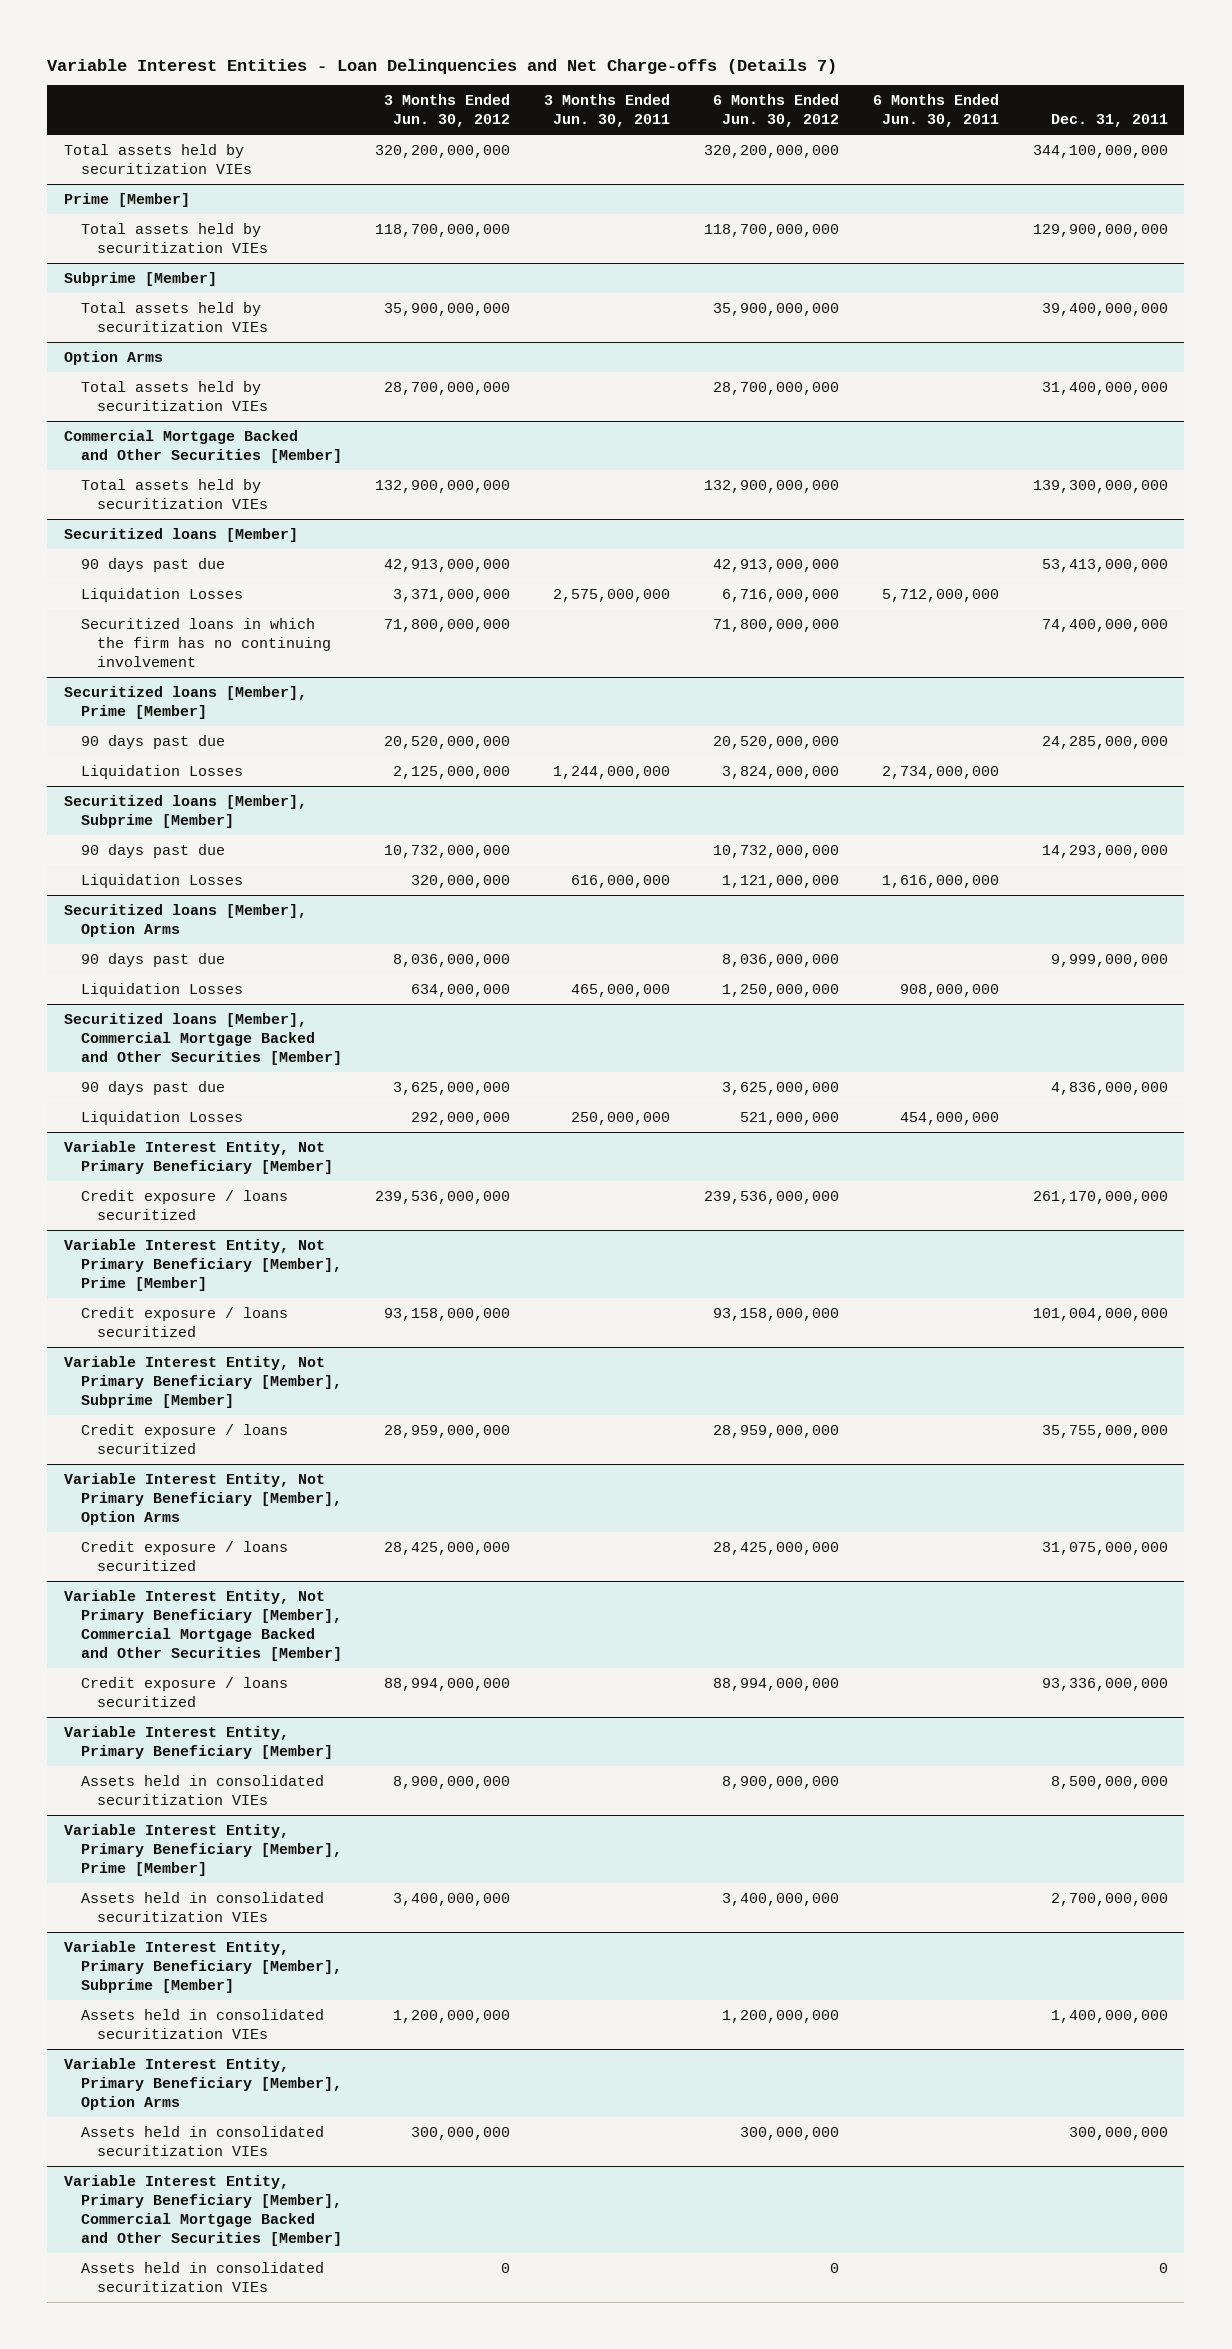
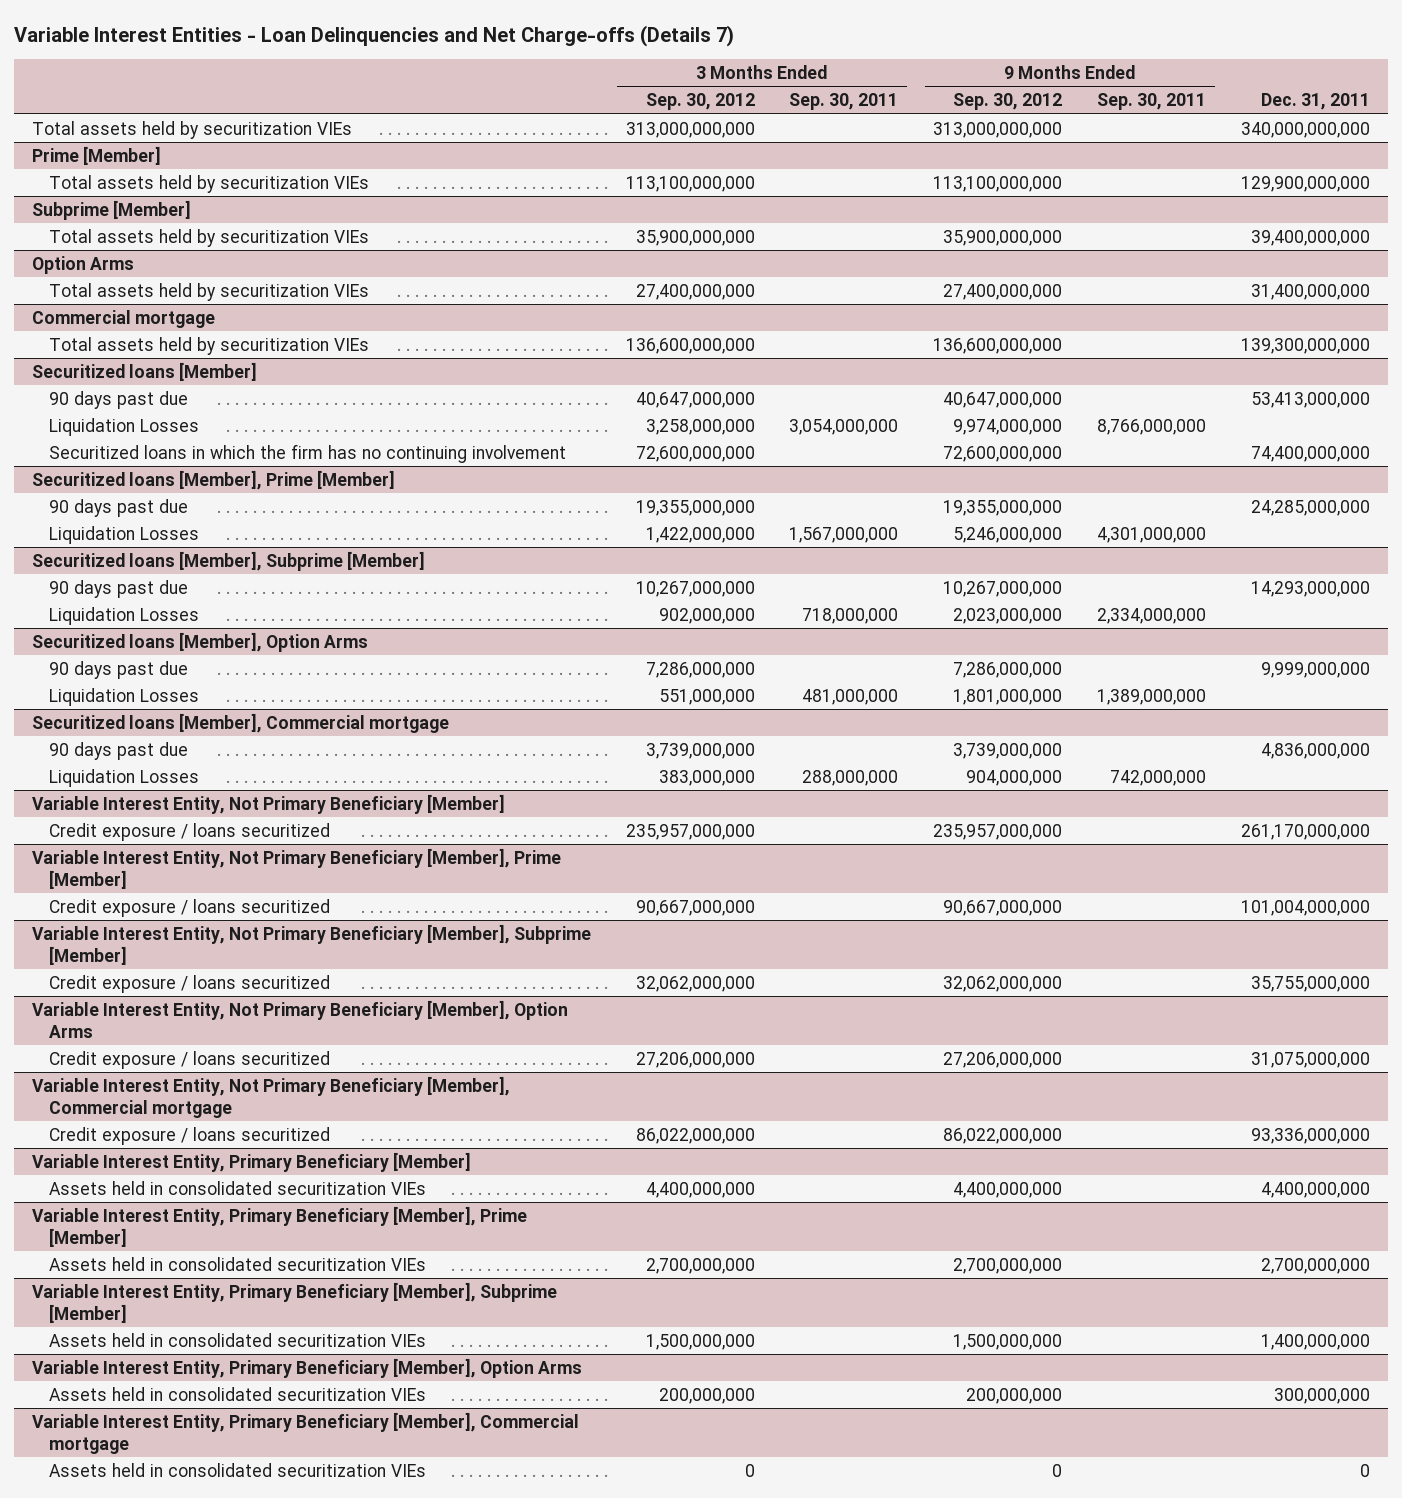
- | 3 Months Ended Jun. 30, 2012 | 3 Months Ended Jun. 30, 2011 | 6 Months Ended Jun. 30, 2012 | 6 Months Ended Jun. 30, 2011 | Dec. 31, 2011
+ | 3 Months Ended Sep. 30, 2012 | 3 Months Ended Sep. 30, 2011 | 9 Months Ended Sep. 30, 2012 | 9 Months Ended Sep. 30, 2011 | Dec. 31, 2011
- Total assets held by securitization VIEs | 320,200,000,000 | | 320,200,000,000 | | 344,100,000,000
+ Total assets held by securitization VIEs | 313,000,000,000 | | 313,000,000,000 | | 340,000,000,000
- Commercial Mortgage Backed and Other Securities [Member]
+ Commercial mortgage
- Securitized loans [Member], Commercial Mortgage Backed and Other Securities [Member]
+ Securitized loans [Member], Commercial mortgage
- Variable Interest Entity, Not Primary Beneficiary [Member], Commercial Mortgage Backed and Other Securities [Member]
+ Variable Interest Entity, Not Primary Beneficiary [Member], Commercial mortgage
@ Variable Interest Entity, Primary Beneficiary [Member]
- Assets held in consolidated securitization VIEs | 8,900,000,000 | | 8,900,000,000 | | 8,500,000,000
+ Assets held in consolidated securitization VIEs | 4,400,000,000 | | 4,400,000,000 | | 4,400,000,000
- Variable Interest Entity, Primary Beneficiary [Member], Commercial Mortgage Backed and Other Securities [Member]
+ Variable Interest Entity, Primary Beneficiary [Member], Commercial mortgage

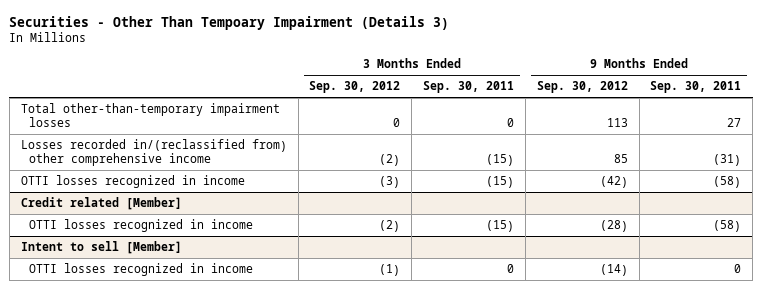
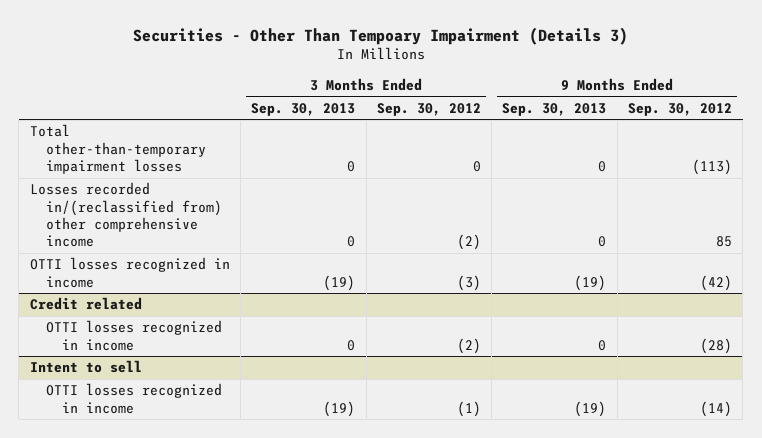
- | 3 Months Ended Sep. 30, 2012 | 3 Months Ended Sep. 30, 2011 | 9 Months Ended Sep. 30, 2012 | 9 Months Ended Sep. 30, 2011
+ | 3 Months Ended Sep. 30, 2013 | 3 Months Ended Sep. 30, 2012 | 9 Months Ended Sep. 30, 2013 | 9 Months Ended Sep. 30, 2012
- Total other-than-temporary impairment losses | 0 | 0 | 113 | 27
+ Total other-than-temporary impairment losses | 0 | 0 | 0 | (113)
- Credit related [Member]
+ Credit related
- Intent to sell [Member]
+ Intent to sell

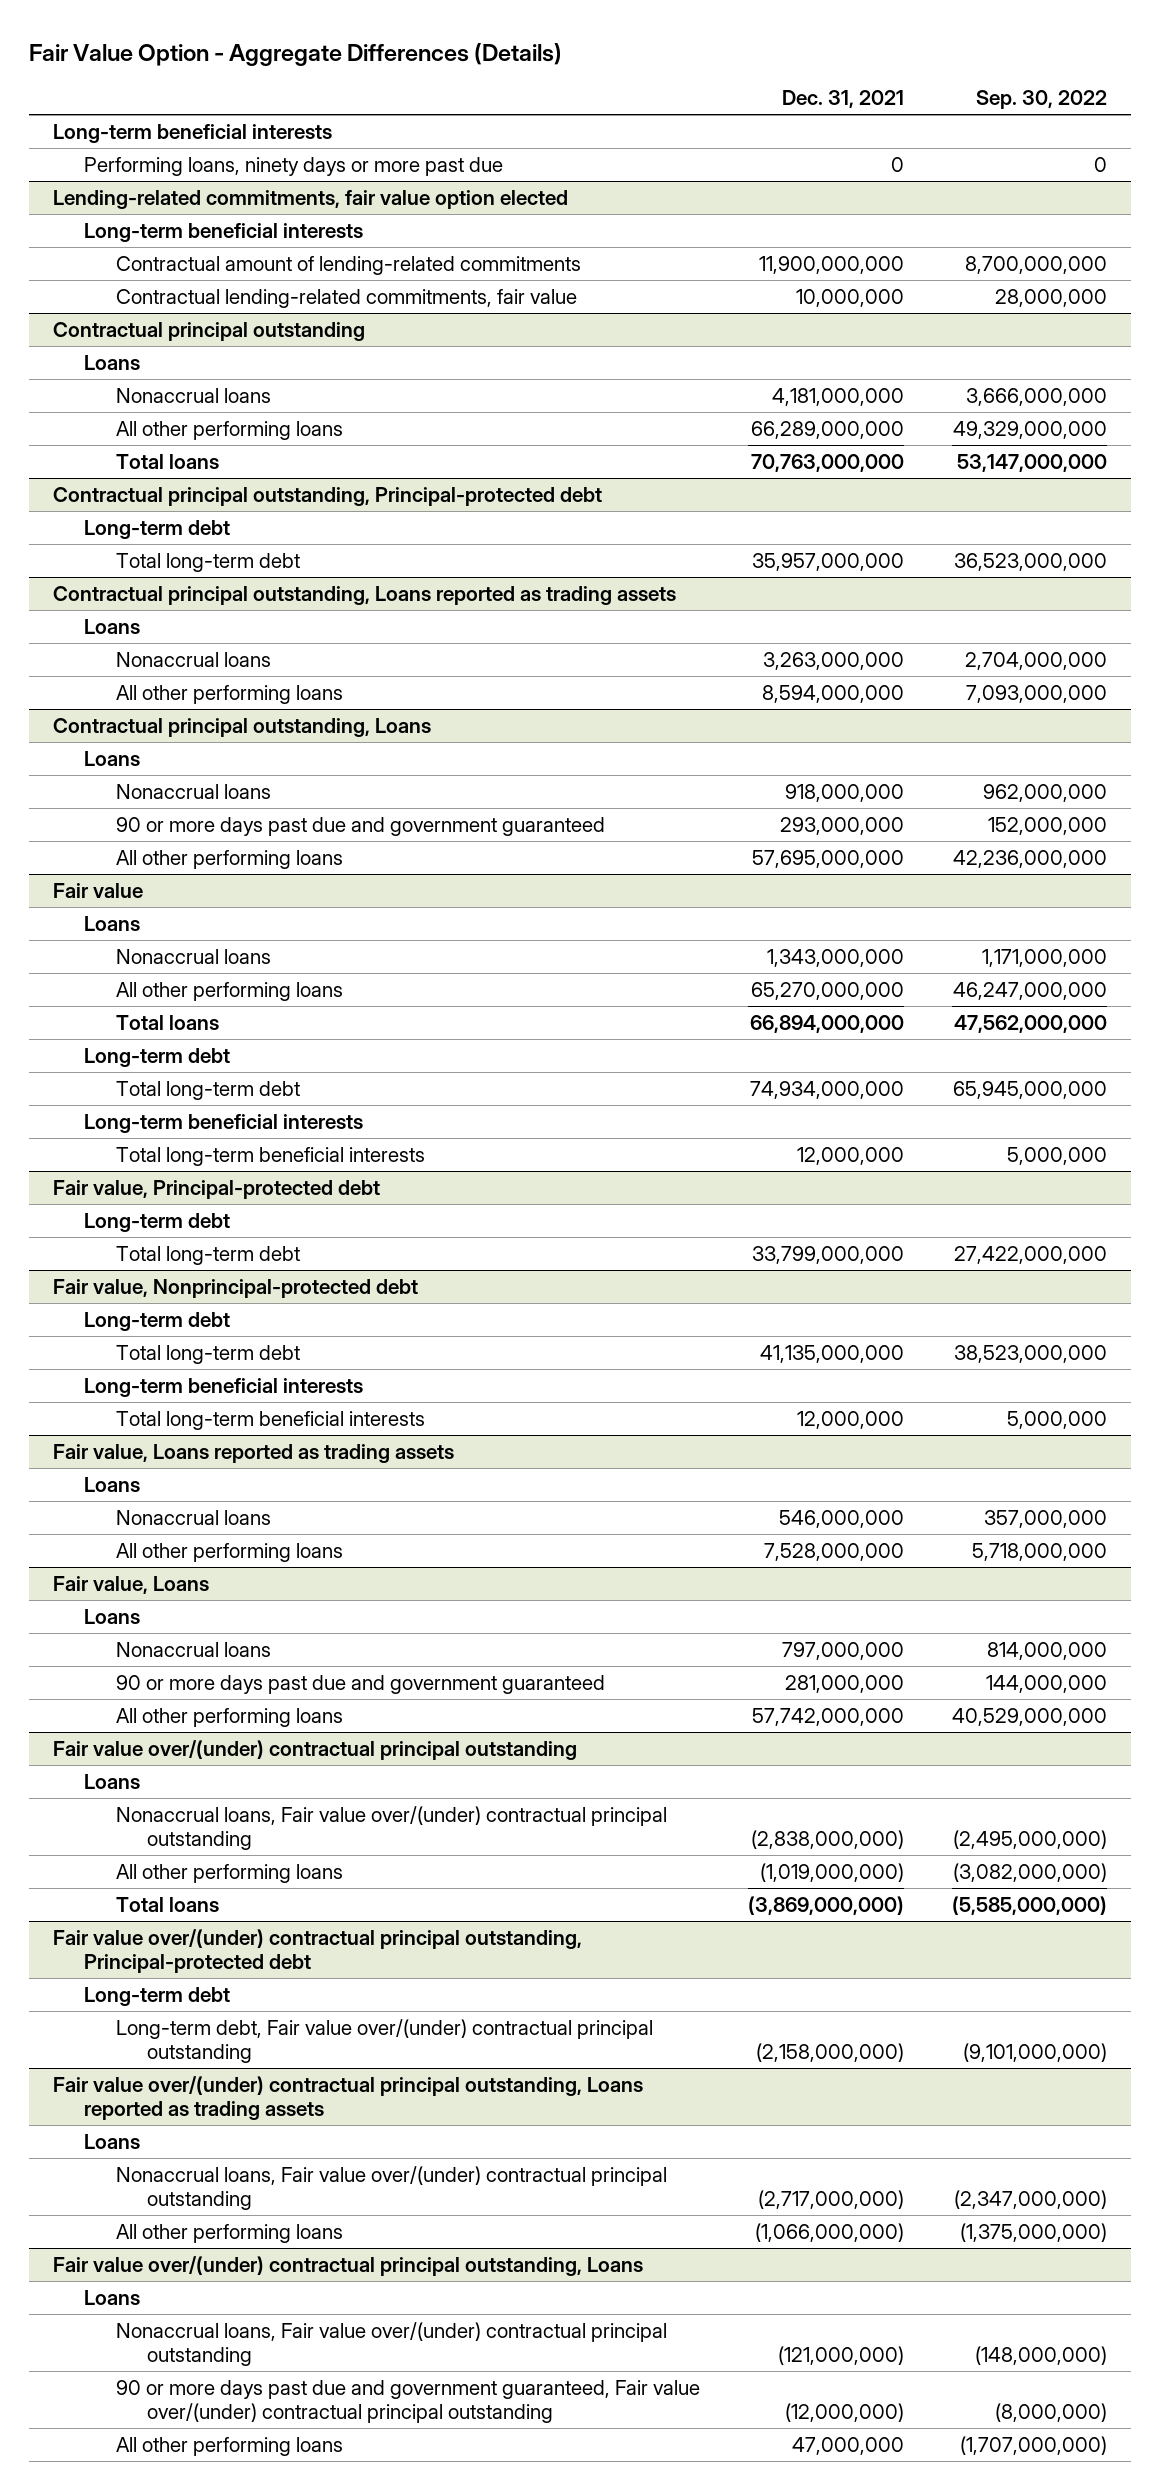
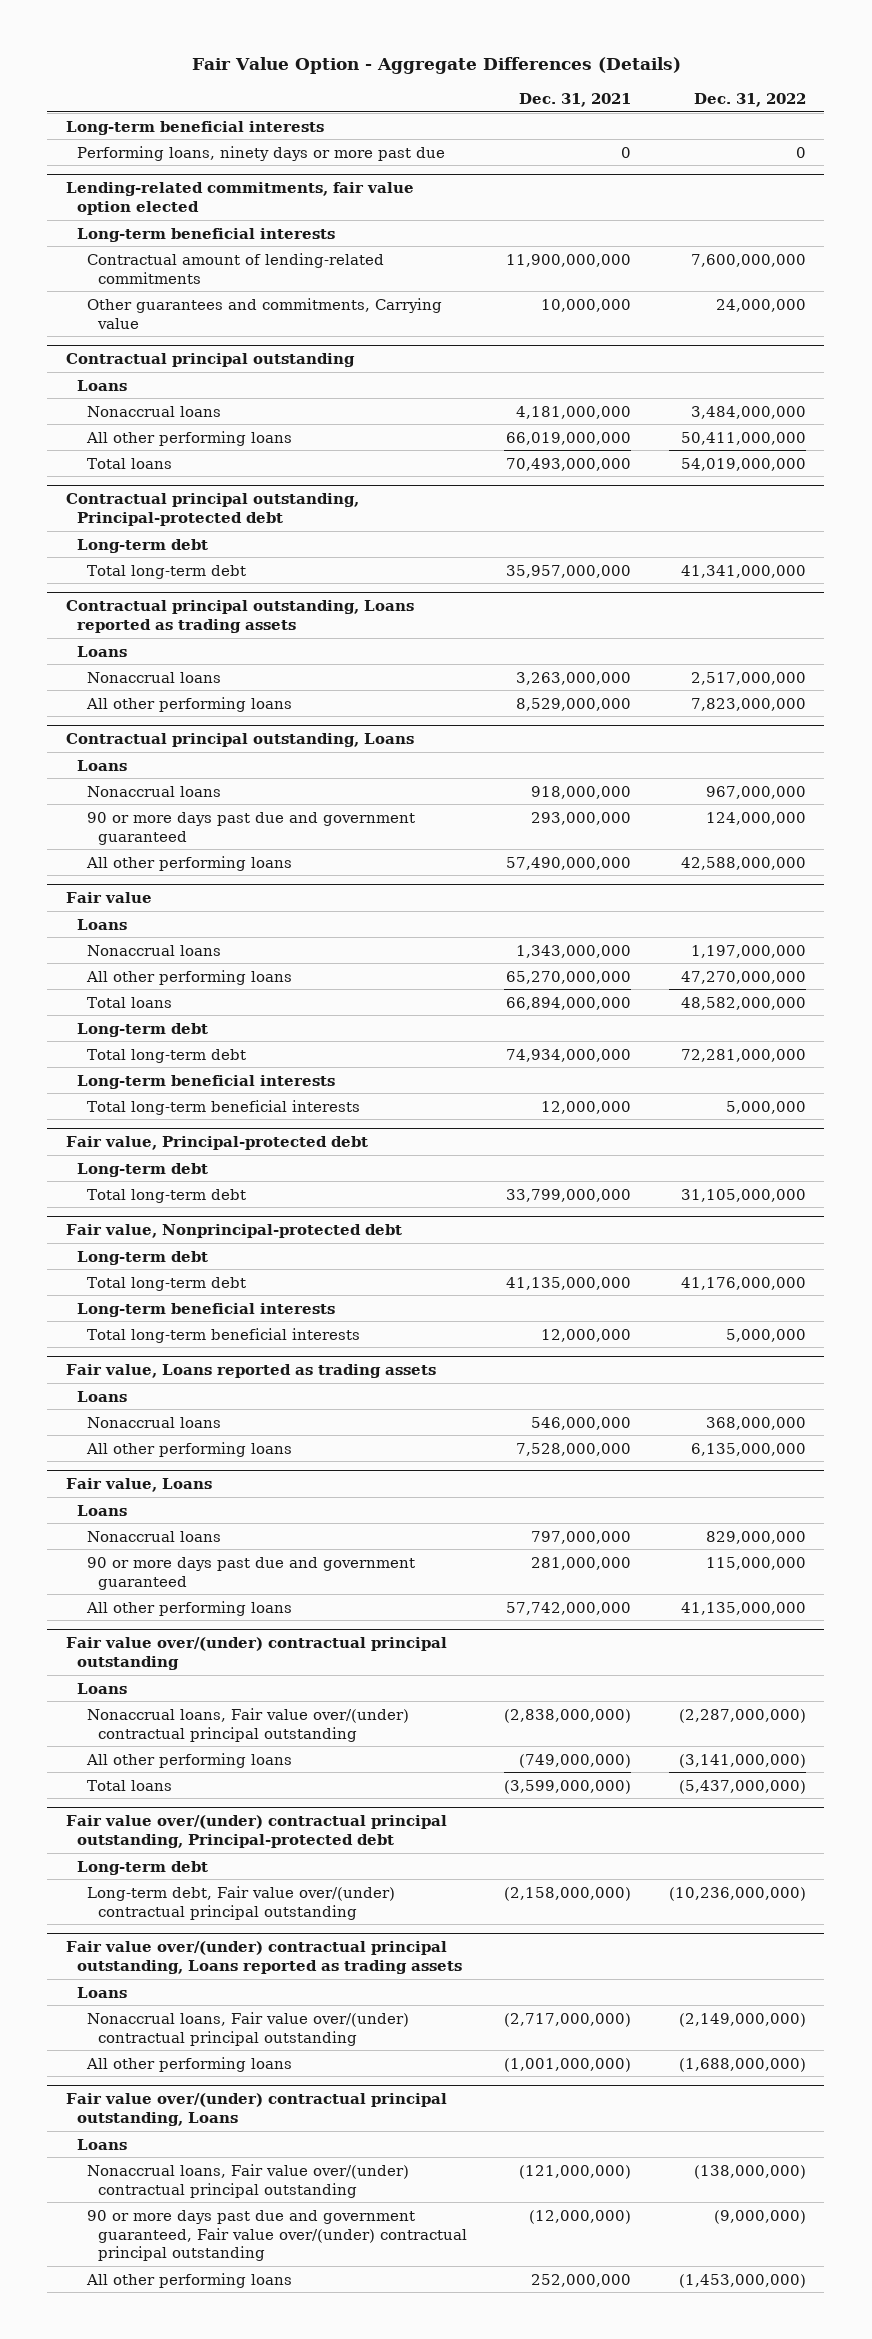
- | Dec. 31, 2021 | Sep. 30, 2022
+ | Dec. 31, 2021 | Dec. 31, 2022
@ Lending-related commitments, fair value option elected
- Contractual lending-related commitments, fair value | 10,000,000 | 28,000,000
+ Other guarantees and commitments, Carrying value | 10,000,000 | 24,000,000
@ Contractual principal outstanding
- All other performing loans | 66,289,000,000 | 49,329,000,000
- Total loans | 70,763,000,000 | 53,147,000,000
+ All other performing loans | 66,019,000,000 | 50,411,000,000
+ Total loans | 70,493,000,000 | 54,019,000,000
@ Contractual principal outstanding, Loans reported as trading assets
- All other performing loans | 8,594,000,000 | 7,093,000,000
+ All other performing loans | 8,529,000,000 | 7,823,000,000
@ Contractual principal outstanding, Loans
- All other performing loans | 57,695,000,000 | 42,236,000,000
+ All other performing loans | 57,490,000,000 | 42,588,000,000
@ Fair value over/(under) contractual principal outstanding
- All other performing loans | (1,019,000,000) | (3,082,000,000)
- Total loans | (3,869,000,000) | (5,585,000,000)
+ All other performing loans | (749,000,000) | (3,141,000,000)
+ Total loans | (3,599,000,000) | (5,437,000,000)
@ Fair value over/(under) contractual principal outstanding, Loans reported as trading assets
- All other performing loans | (1,066,000,000) | (1,375,000,000)
+ All other performing loans | (1,001,000,000) | (1,688,000,000)
@ Fair value over/(under) contractual principal outstanding, Loans
- All other performing loans | 47,000,000 | (1,707,000,000)
+ All other performing loans | 252,000,000 | (1,453,000,000)

